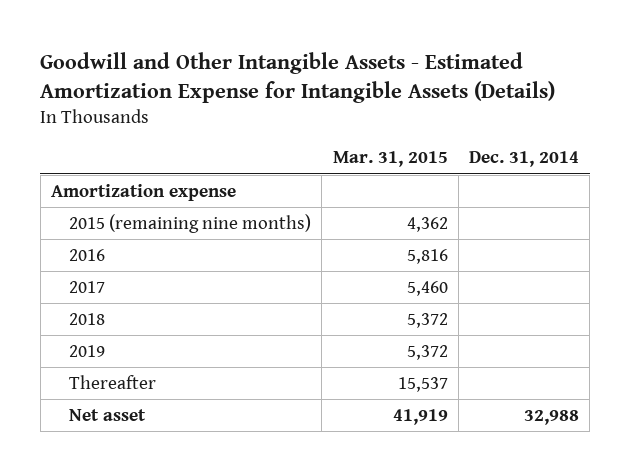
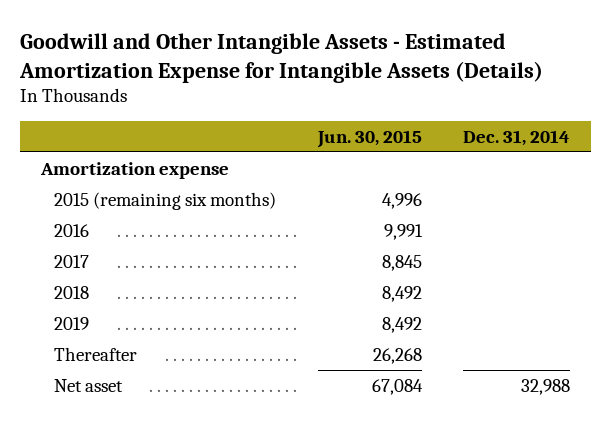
- | Mar. 31, 2015 | Dec. 31, 2014
+ | Jun. 30, 2015 | Dec. 31, 2014
- 2015 (remaining nine months) | 4,362 |
+ 2015 (remaining six months) | 4,996 |

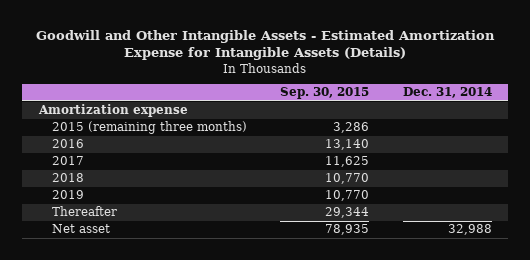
- | Jun. 30, 2015 | Dec. 31, 2014
+ | Sep. 30, 2015 | Dec. 31, 2014
- 2015 (remaining six months) | 4,996 |
+ 2015 (remaining three months) | 3,286 |

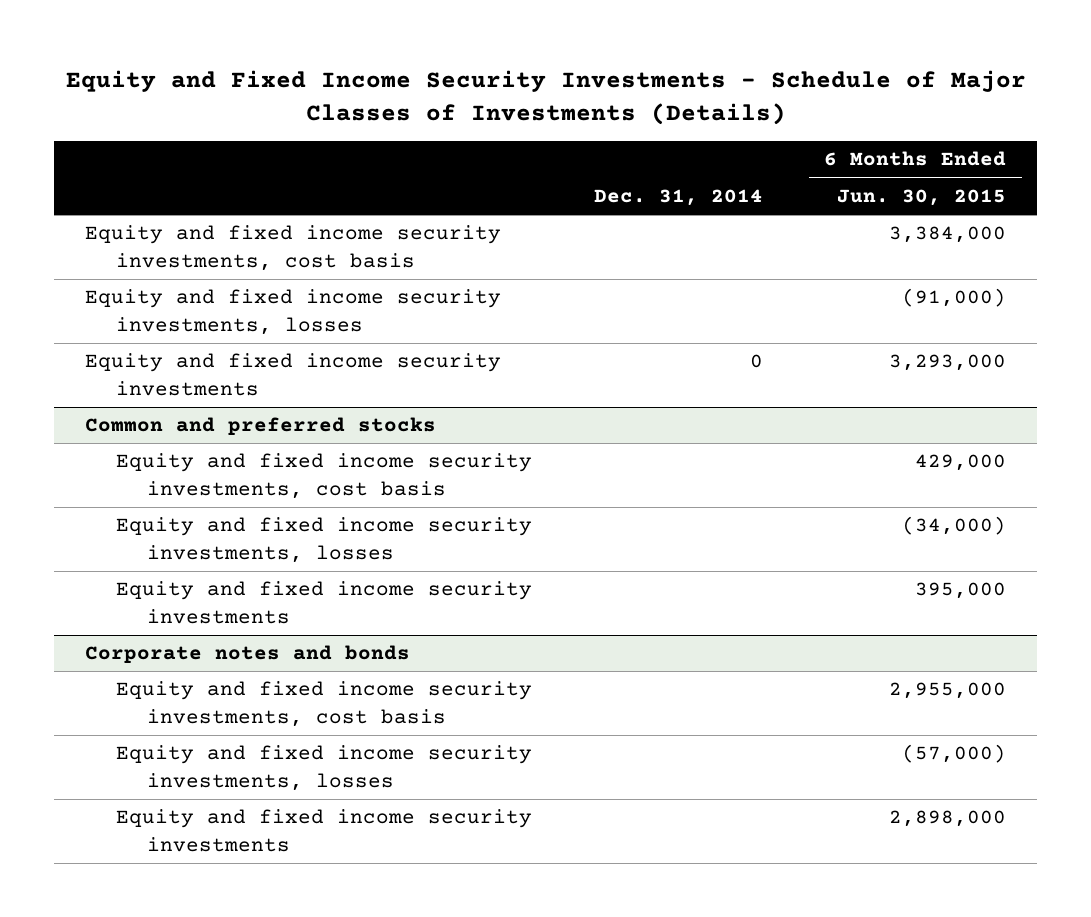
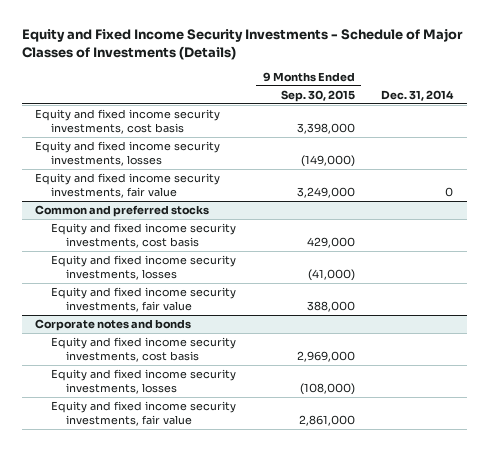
- | Dec. 31, 2014 | 6 Months Ended Jun. 30, 2015
+ | 9 Months Ended Sep. 30, 2015 | Dec. 31, 2014
- Equity and fixed income security investments | 0 | 3,293,000
+ Equity and fixed income security investments, fair value | 3,249,000 | 0
@ Common and preferred stocks
- Equity and fixed income security investments | | 395,000
+ Equity and fixed income security investments, fair value | 388,000 |
@ Corporate notes and bonds
- Equity and fixed income security investments | | 2,898,000
+ Equity and fixed income security investments, fair value | 2,861,000 |

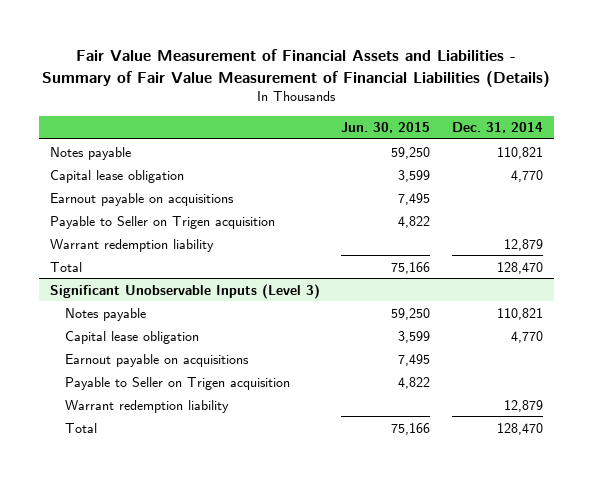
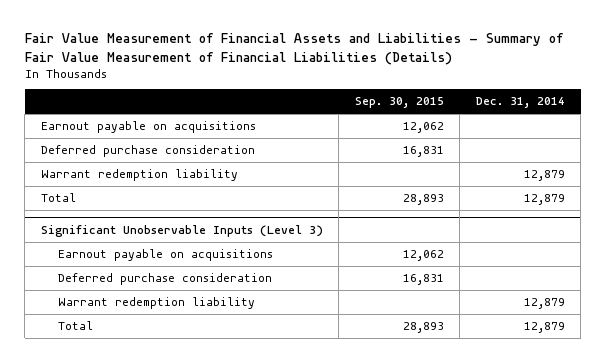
- | Jun. 30, 2015 | Dec. 31, 2014
+ | Sep. 30, 2015 | Dec. 31, 2014
- Notes payable | 59,250 | 110,821
- Capital lease obligation | 3,599 | 4,770
- Payable to Seller on Trigen acquisition | 4,822 |
+ Deferred purchase consideration | 16,831 |
- Total | 75,166 | 128,470
+ Total | 28,893 | 12,879
@ Significant Unobservable Inputs (Level 3)
- Notes payable | 59,250 | 110,821
- Capital lease obligation | 3,599 | 4,770
- Payable to Seller on Trigen acquisition | 4,822 |
+ Deferred purchase consideration | 16,831 |
- Total | 75,166 | 128,470
+ Total | 28,893 | 12,879

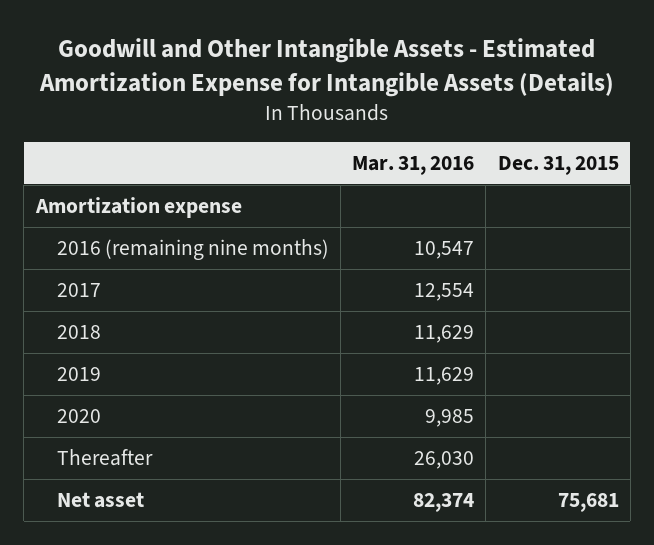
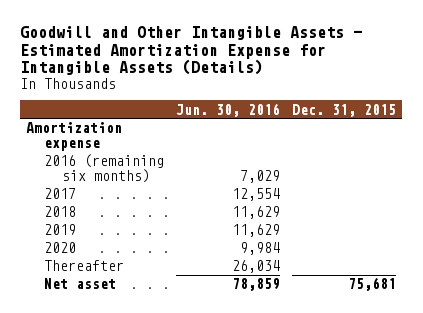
- | Mar. 31, 2016 | Dec. 31, 2015
+ | Jun. 30, 2016 | Dec. 31, 2015
- 2016 (remaining nine months) | 10,547 |
+ 2016 (remaining six months) | 7,029 |

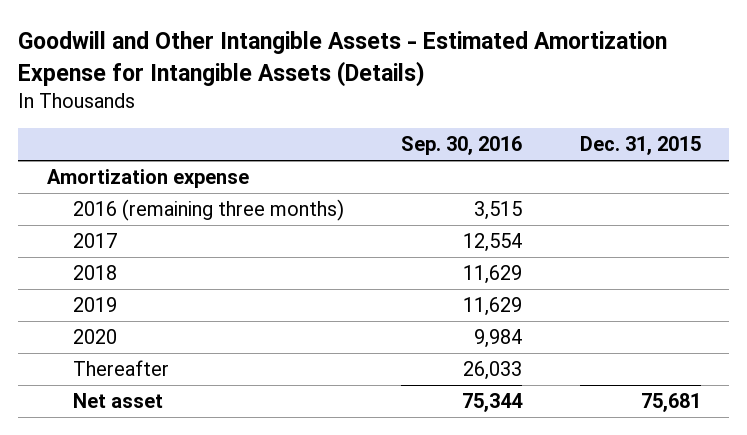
- | Jun. 30, 2016 | Dec. 31, 2015
+ | Sep. 30, 2016 | Dec. 31, 2015
- 2016 (remaining six months) | 7,029 |
+ 2016 (remaining three months) | 3,515 |

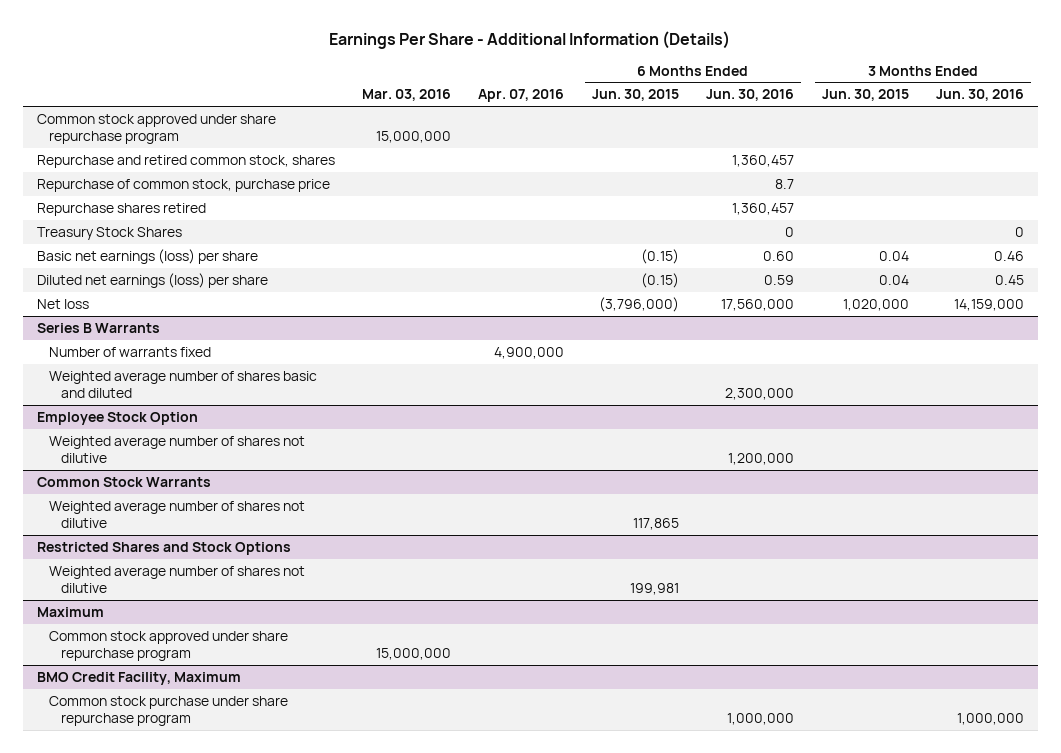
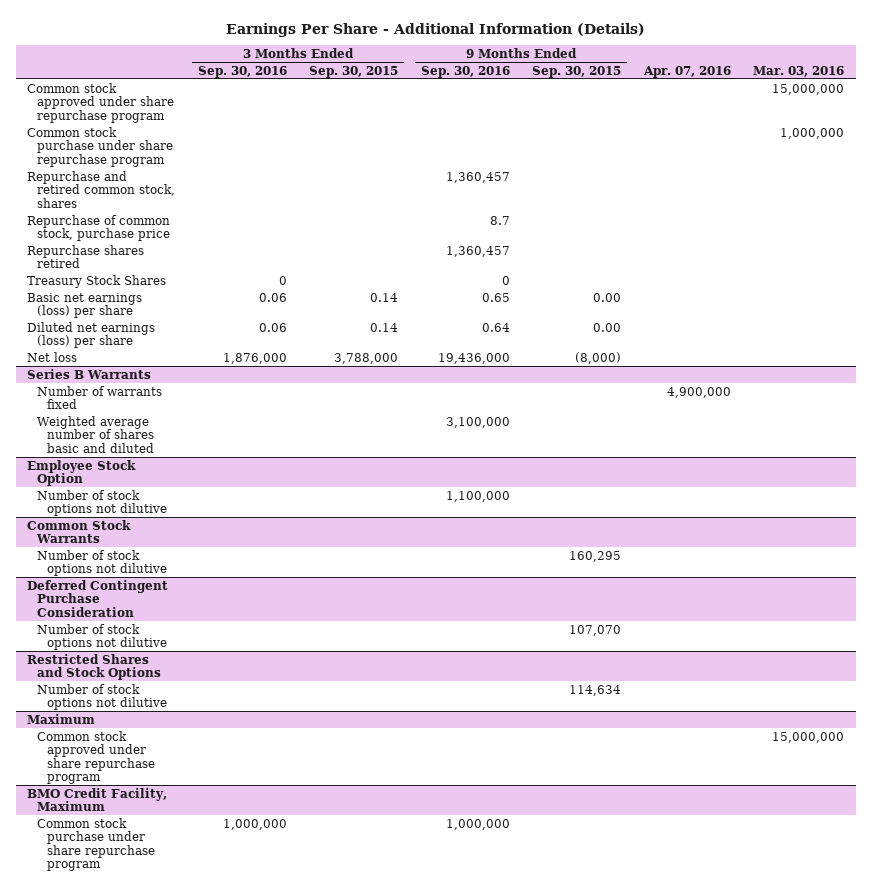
- | Mar. 03, 2016 | Apr. 07, 2016 | 6 Months Ended Jun. 30, 2015 | 6 Months Ended Jun. 30, 2016 | 3 Months Ended Jun. 30, 2015 | 3 Months Ended Jun. 30, 2016
+ | 3 Months Ended Sep. 30, 2016 | 3 Months Ended Sep. 30, 2015 | 9 Months Ended Sep. 30, 2016 | 9 Months Ended Sep. 30, 2015 | Apr. 07, 2016 | Mar. 03, 2016
+ Common stock purchase under share repurchase program | | | | | | 1,000,000
@ Employee Stock Option
- Weighted average number of shares not dilutive | | | | 1,200,000 | |
+ Number of stock options not dilutive | | | 1,100,000 | | |
@ Common Stock Warrants
- Weighted average number of shares not dilutive | | | 117,865 | | |
+ Number of stock options not dilutive | | | | 160,295 | |
+ Deferred Contingent Purchase Consideration
+ Number of stock options not dilutive | | | | 107,070 | |
@ Restricted Shares and Stock Options
- Weighted average number of shares not dilutive | | | 199,981 | | |
+ Number of stock options not dilutive | | | | 114,634 | |

